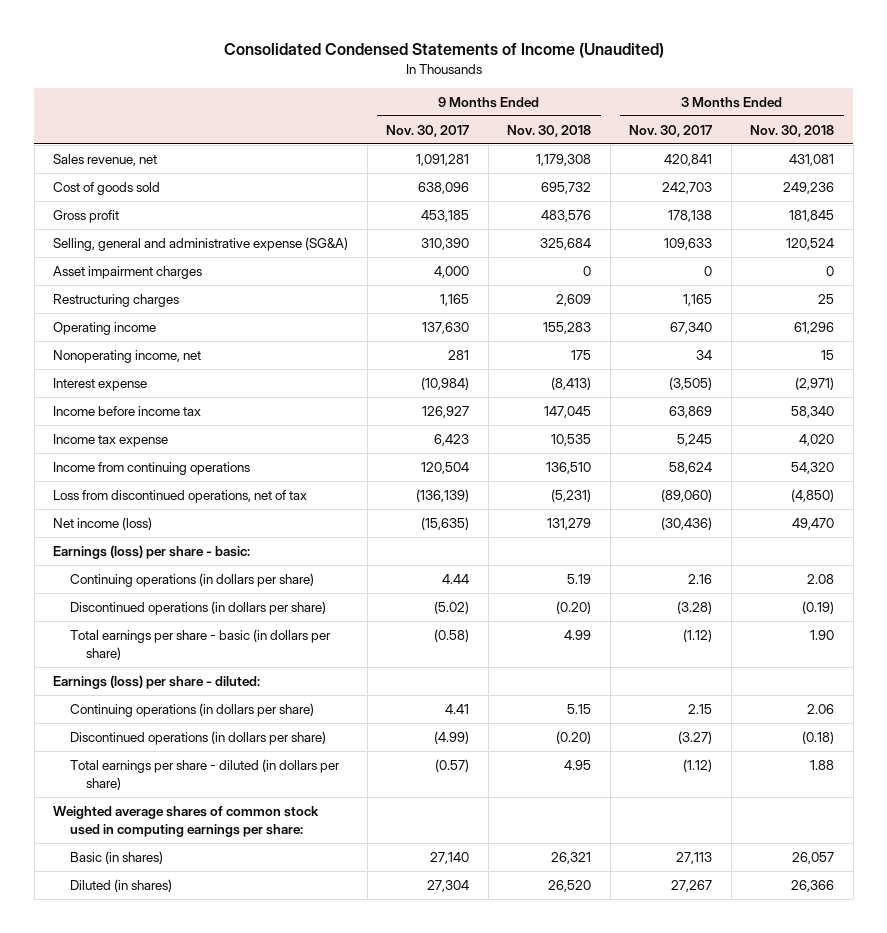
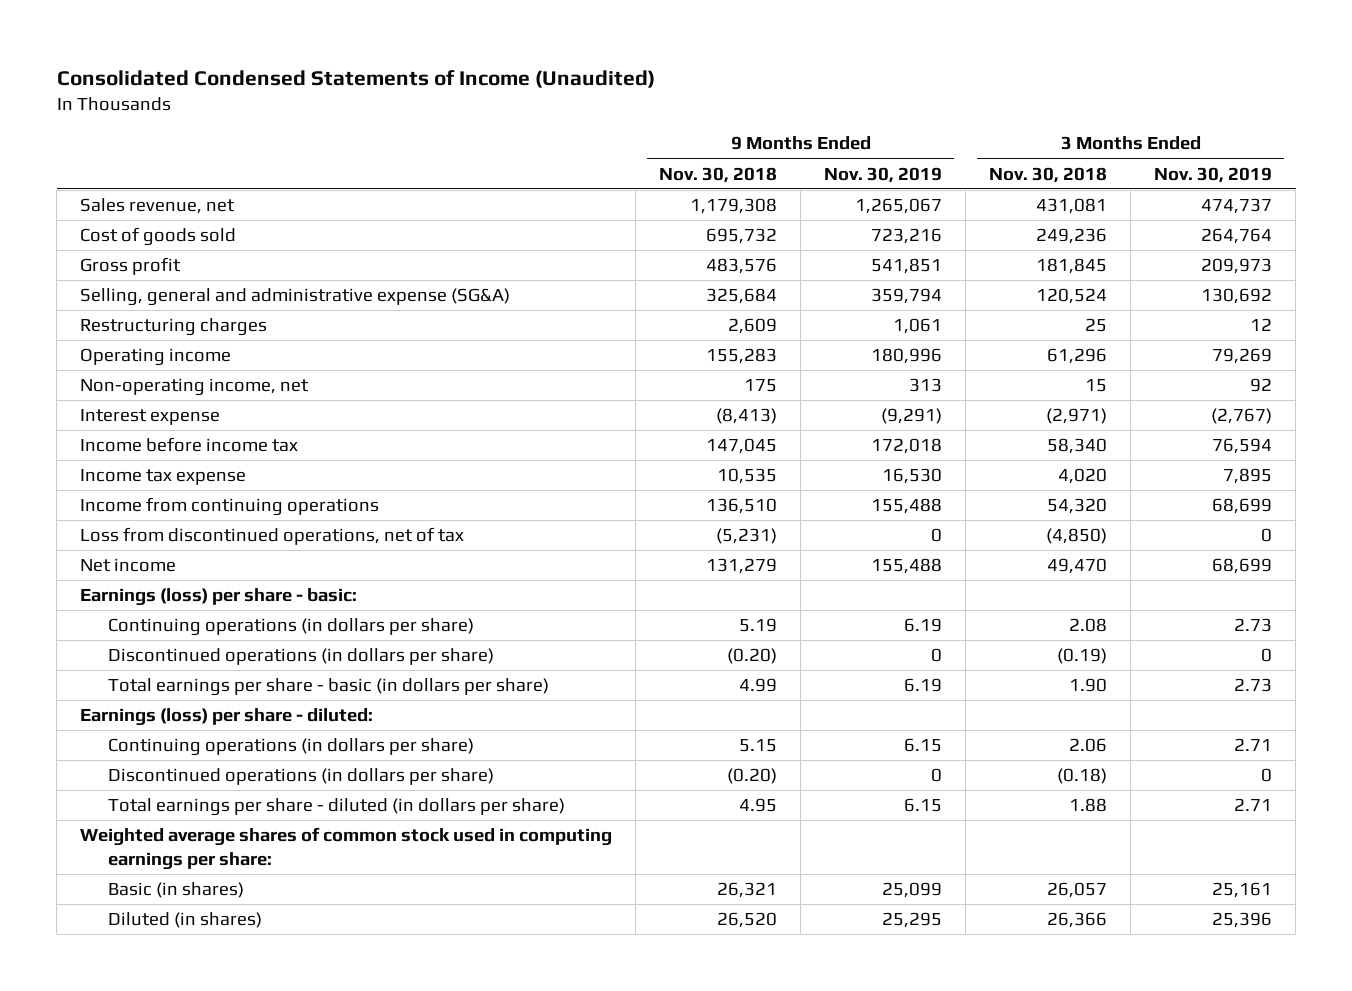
- | 9 Months Ended Nov. 30, 2017 | 9 Months Ended Nov. 30, 2018 | 3 Months Ended Nov. 30, 2017 | 3 Months Ended Nov. 30, 2018
+ | 9 Months Ended Nov. 30, 2018 | 9 Months Ended Nov. 30, 2019 | 3 Months Ended Nov. 30, 2018 | 3 Months Ended Nov. 30, 2019
- Asset impairment charges | 4,000 | 0 | 0 | 0
- Nonoperating income, net | 281 | 175 | 34 | 15
+ Non-operating income, net | 175 | 313 | 15 | 92
- Net income (loss) | (15,635) | 131,279 | (30,436) | 49,470
+ Net income | 131,279 | 155,488 | 49,470 | 68,699

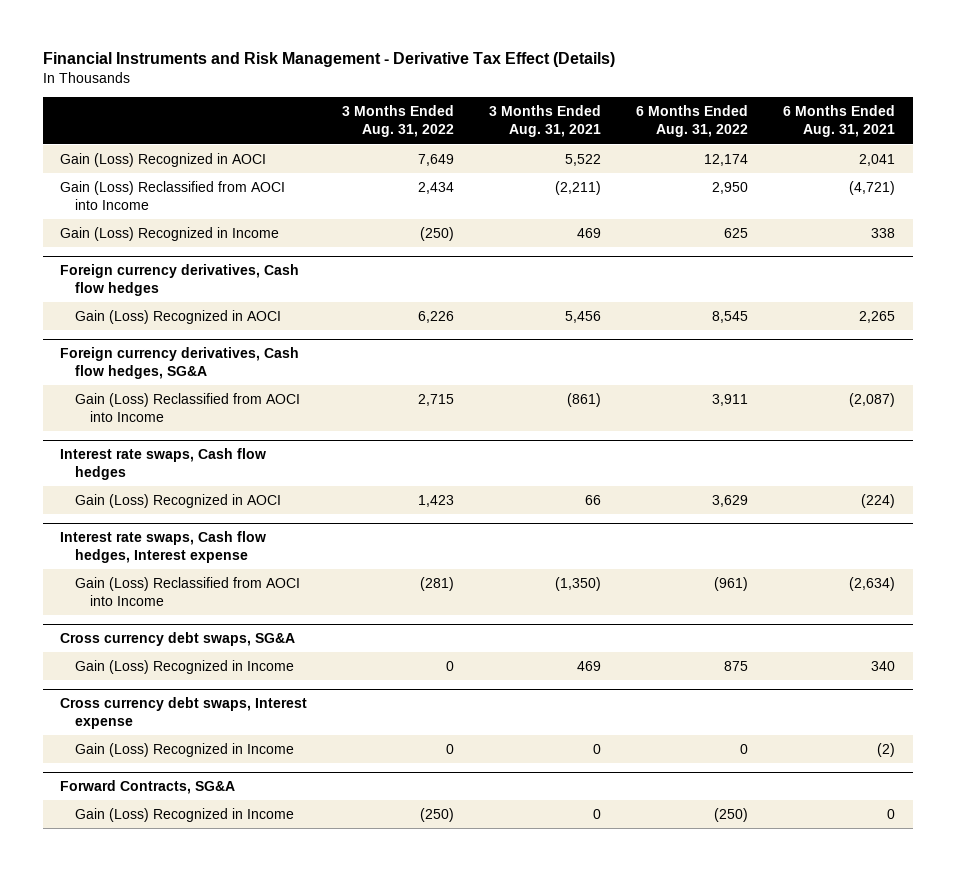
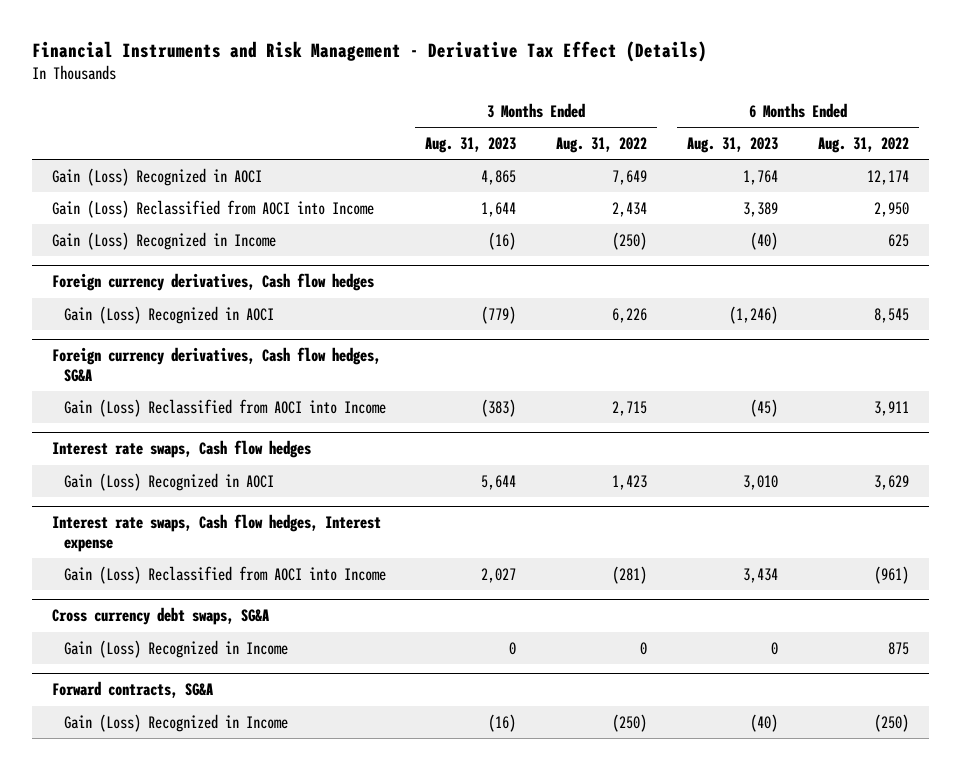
- | 3 Months Ended Aug. 31, 2022 | 3 Months Ended Aug. 31, 2021 | 6 Months Ended Aug. 31, 2022 | 6 Months Ended Aug. 31, 2021
+ | 3 Months Ended Aug. 31, 2023 | 3 Months Ended Aug. 31, 2022 | 6 Months Ended Aug. 31, 2023 | 6 Months Ended Aug. 31, 2022
- Cross currency debt swaps, Interest expense
- Gain (Loss) Recognized in Income | 0 | 0 | 0 | (2)
- Forward Contracts, SG&A
+ Forward contracts, SG&A

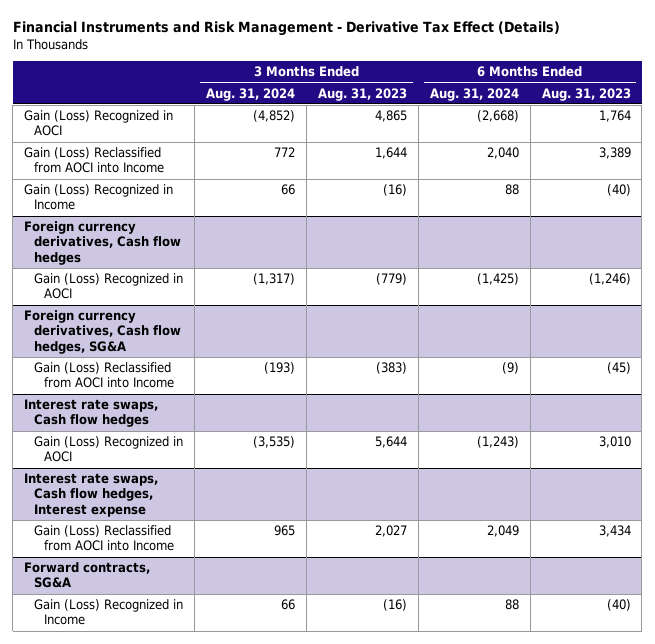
- | 3 Months Ended Aug. 31, 2023 | 3 Months Ended Aug. 31, 2022 | 6 Months Ended Aug. 31, 2023 | 6 Months Ended Aug. 31, 2022
+ | 3 Months Ended Aug. 31, 2024 | 3 Months Ended Aug. 31, 2023 | 6 Months Ended Aug. 31, 2024 | 6 Months Ended Aug. 31, 2023
- Cross currency debt swaps, SG&A
- Gain (Loss) Recognized in Income | 0 | 0 | 0 | 875

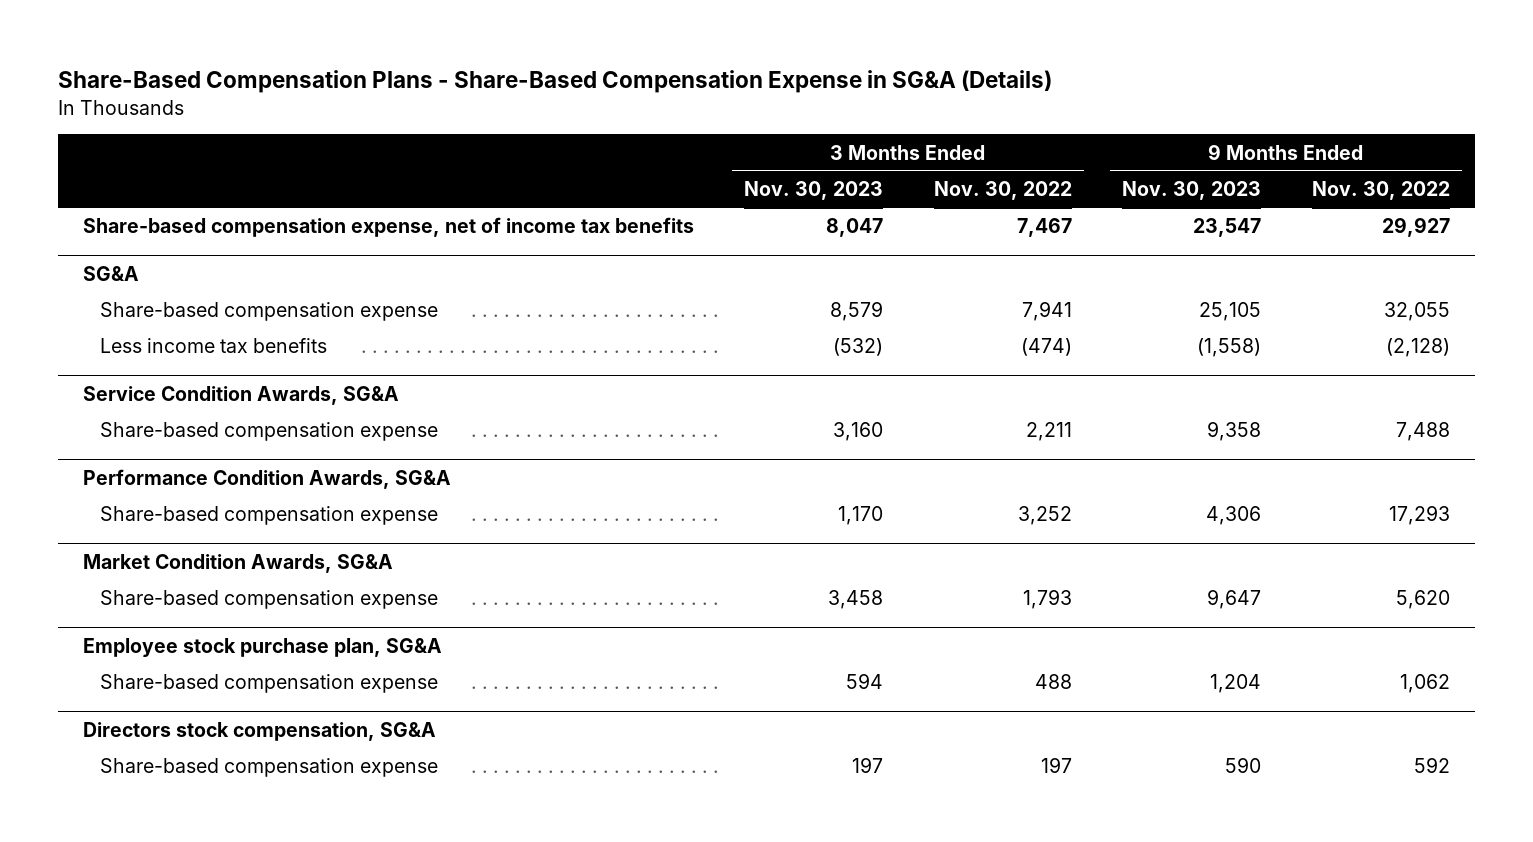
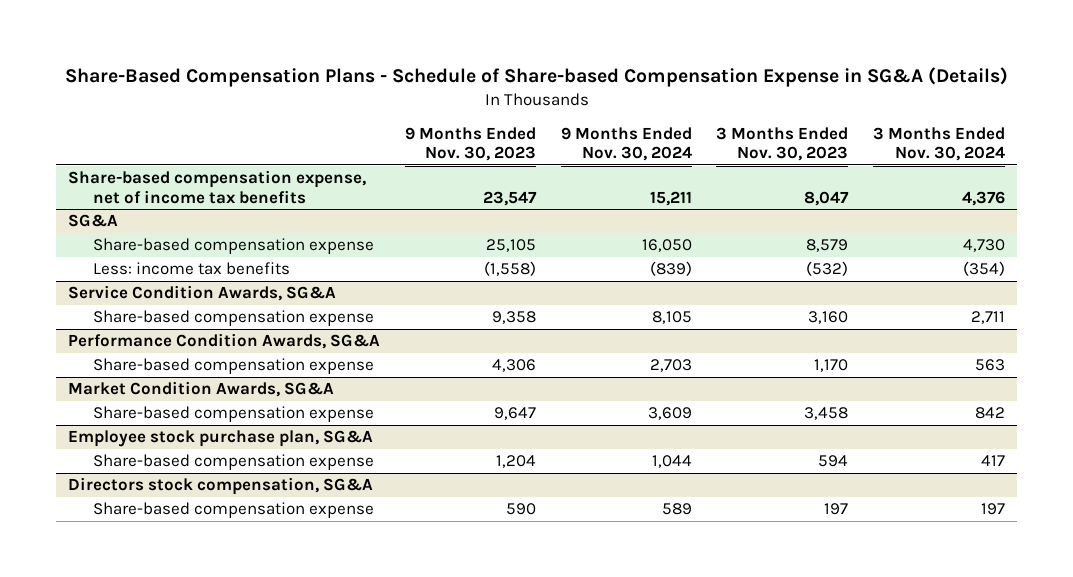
- Share-Based Compensation Plans - Share-Based Compensation Expense in SG&A (Details)
+ Share-Based Compensation Plans - Schedule of Share-based Compensation Expense in SG&A (Details)
- | 3 Months Ended Nov. 30, 2023 | 3 Months Ended Nov. 30, 2022 | 9 Months Ended Nov. 30, 2023 | 9 Months Ended Nov. 30, 2022
+ | 9 Months Ended Nov. 30, 2023 | 9 Months Ended Nov. 30, 2024 | 3 Months Ended Nov. 30, 2023 | 3 Months Ended Nov. 30, 2024
@ SG&A
- Less income tax benefits | (532) | (474) | (1,558) | (2,128)
+ Less: income tax benefits | (1,558) | (839) | (532) | (354)

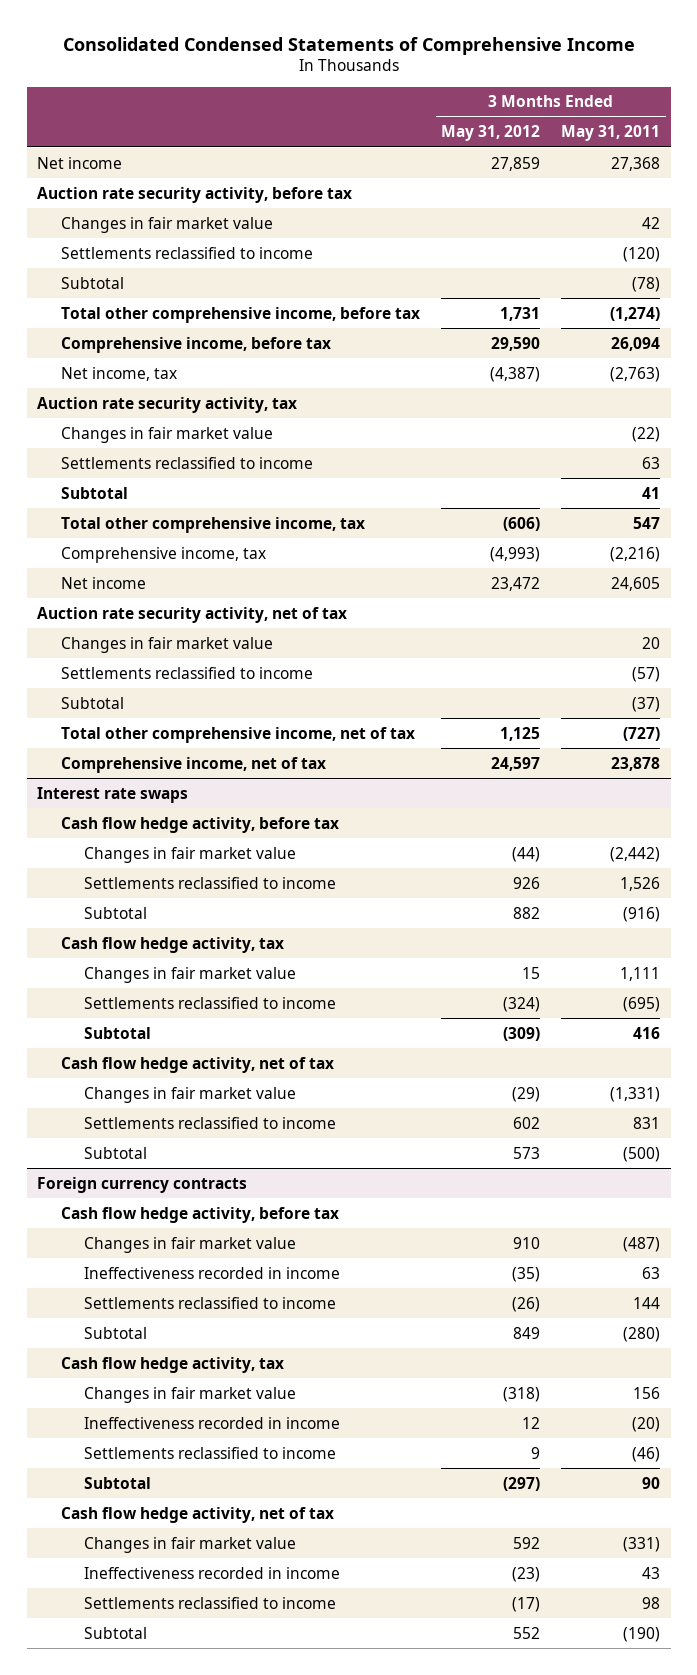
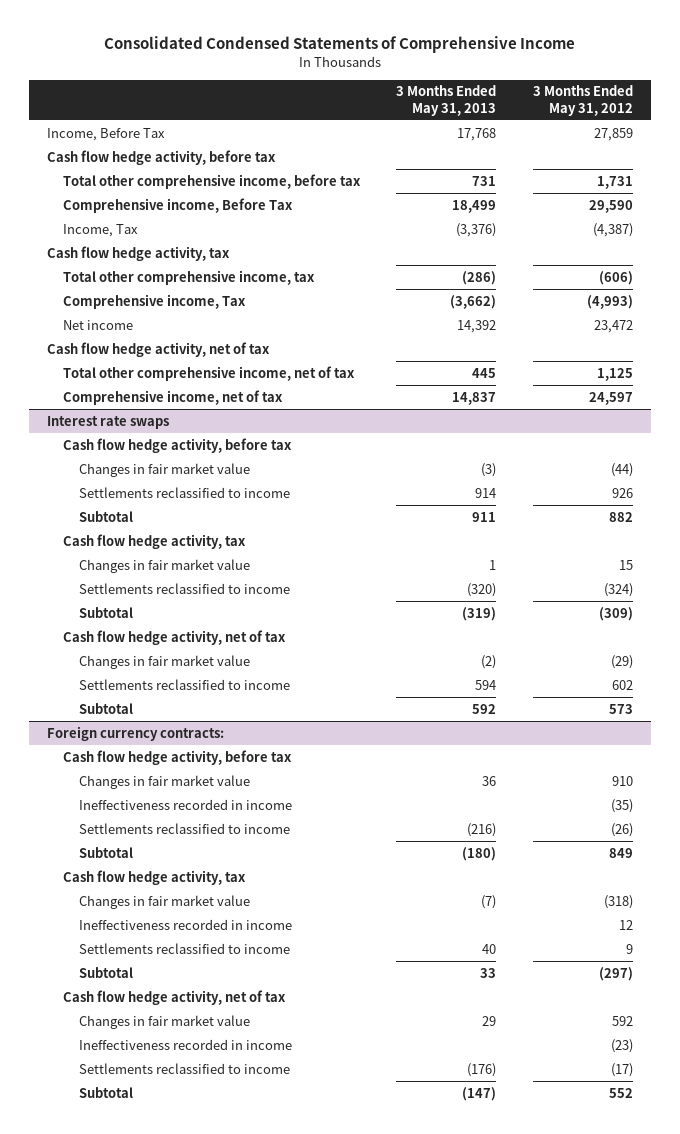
- | 3 Months Ended May 31, 2012 | 3 Months Ended May 31, 2011
+ | 3 Months Ended May 31, 2013 | 3 Months Ended May 31, 2012
- Net income | 27,859 | 27,368
- Auction rate security activity, before tax
- Changes in fair market value | | 42
- Settlements reclassified to income | | (120)
- Subtotal | | (78)
+ Income, Before Tax | 17,768 | 27,859
+ Cash flow hedge activity, before tax
- Comprehensive income, before tax | 29,590 | 26,094
- Net income, tax | (4,387) | (2,763)
- Auction rate security activity, tax
- Changes in fair market value | | (22)
- Settlements reclassified to income | | 63
- Subtotal | | 41
+ Comprehensive income, Before Tax | 18,499 | 29,590
+ Income, Tax | (3,376) | (4,387)
+ Cash flow hedge activity, tax
- Comprehensive income, tax | (4,993) | (2,216)
+ Comprehensive income, Tax | (3,662) | (4,993)
- Auction rate security activity, net of tax
- Changes in fair market value | | 20
- Settlements reclassified to income | | (57)
- Subtotal | | (37)
+ Cash flow hedge activity, net of tax
- Foreign currency contracts
+ Foreign currency contracts:

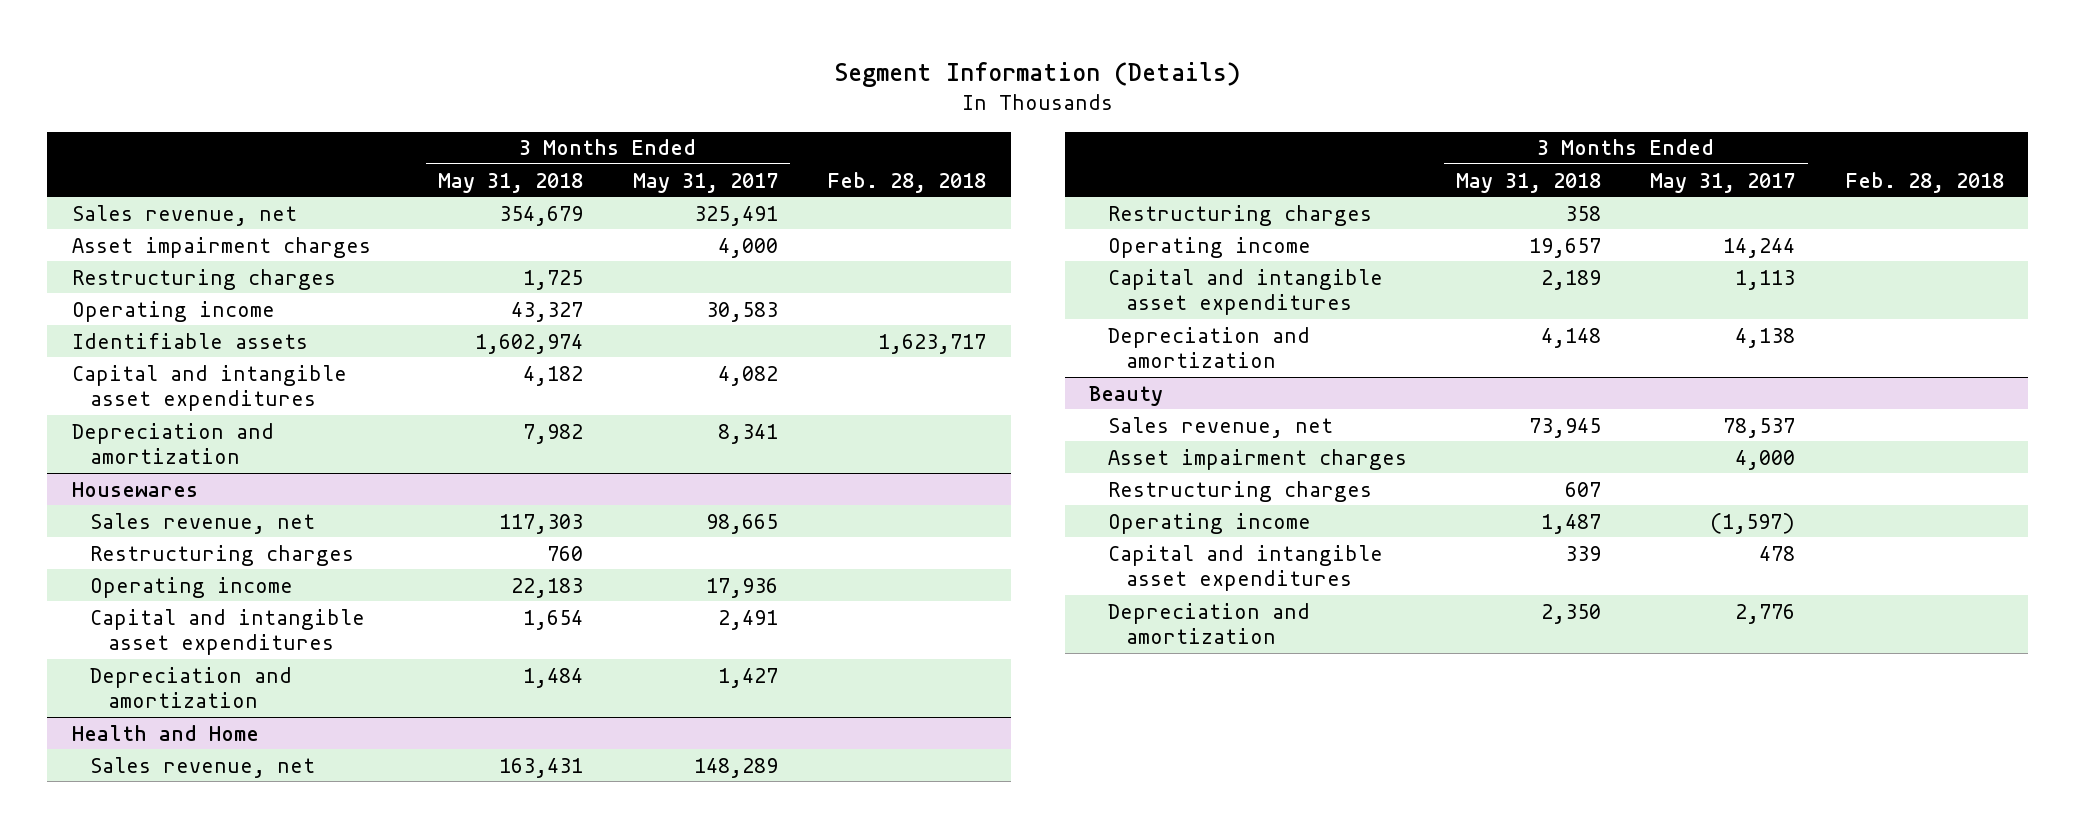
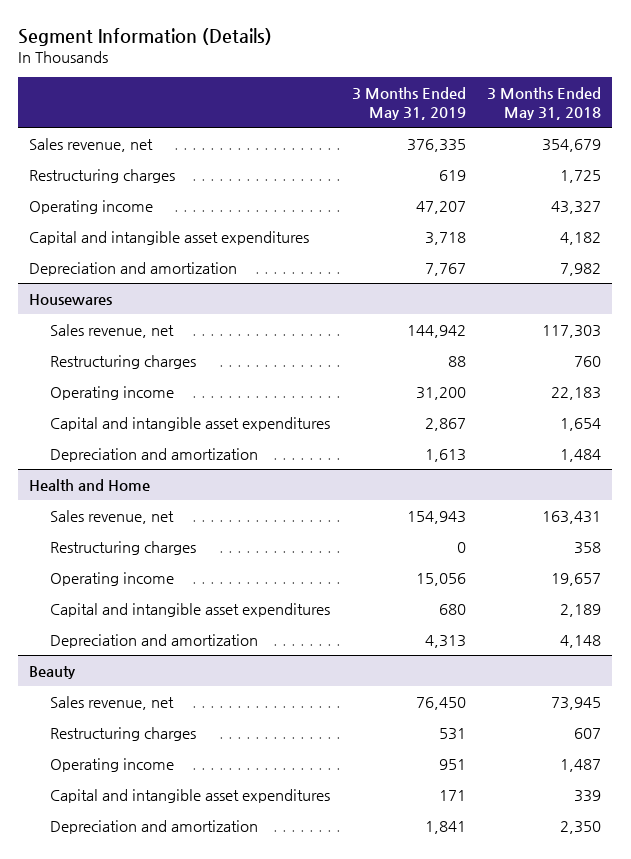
- | 3 Months Ended May 31, 2018 | 3 Months Ended May 31, 2017 | Feb. 28, 2018
+ | 3 Months Ended May 31, 2019 | 3 Months Ended May 31, 2018
- Asset impairment charges | | 4,000 |
- Identifiable assets | 1,602,974 | | 1,623,717
@ Beauty
- Asset impairment charges | | 4,000 |

